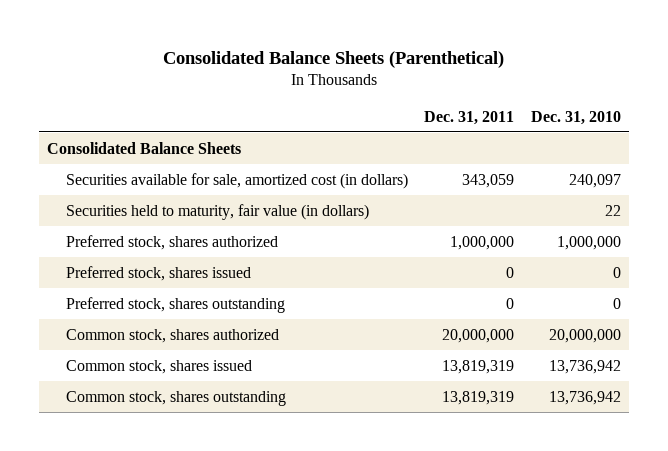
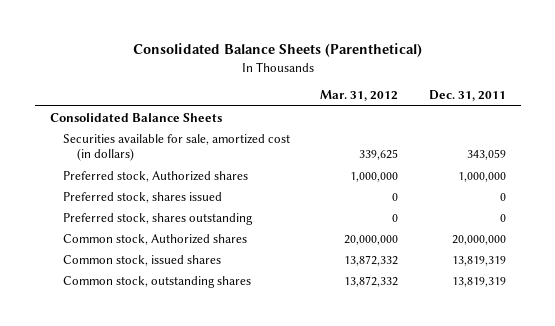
- | Dec. 31, 2011 | Dec. 31, 2010
+ | Mar. 31, 2012 | Dec. 31, 2011
- Securities held to maturity, fair value (in dollars) | | 22
- Preferred stock, shares authorized | 1,000,000 | 1,000,000
+ Preferred stock, Authorized shares | 1,000,000 | 1,000,000
- Common stock, shares authorized | 20,000,000 | 20,000,000
- Common stock, shares issued | 13,819,319 | 13,736,942
- Common stock, shares outstanding | 13,819,319 | 13,736,942
+ Common stock, Authorized shares | 20,000,000 | 20,000,000
+ Common stock, issued shares | 13,872,332 | 13,819,319
+ Common stock, outstanding shares | 13,872,332 | 13,819,319

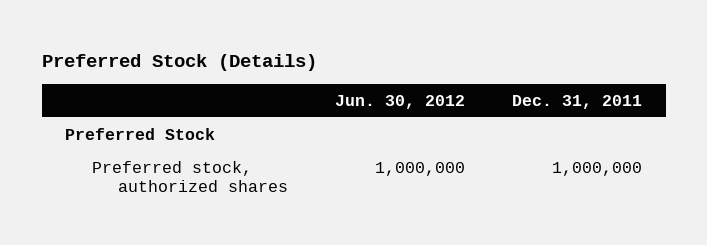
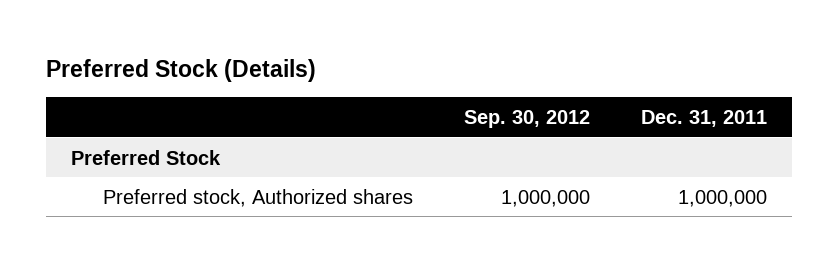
- | Jun. 30, 2012 | Dec. 31, 2011
+ | Sep. 30, 2012 | Dec. 31, 2011
- Preferred stock, authorized shares | 1,000,000 | 1,000,000
+ Preferred stock, Authorized shares | 1,000,000 | 1,000,000

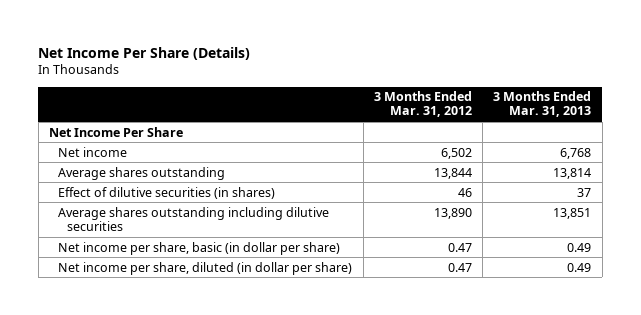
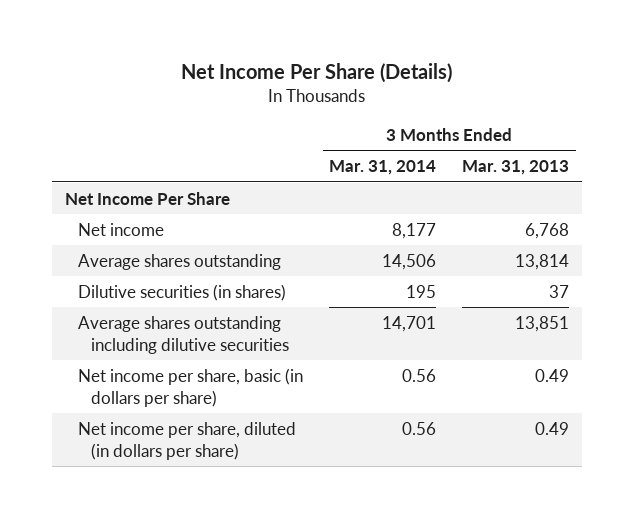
- | 3 Months Ended Mar. 31, 2012 | 3 Months Ended Mar. 31, 2013
+ | 3 Months Ended Mar. 31, 2014 | 3 Months Ended Mar. 31, 2013
- Effect of dilutive securities (in shares) | 46 | 37
+ Dilutive securities (in shares) | 195 | 37
- Net income per share, basic (in dollar per share) | 0.47 | 0.49
- Net income per share, diluted (in dollar per share) | 0.47 | 0.49
+ Net income per share, basic (in dollars per share) | 0.56 | 0.49
+ Net income per share, diluted (in dollars per share) | 0.56 | 0.49

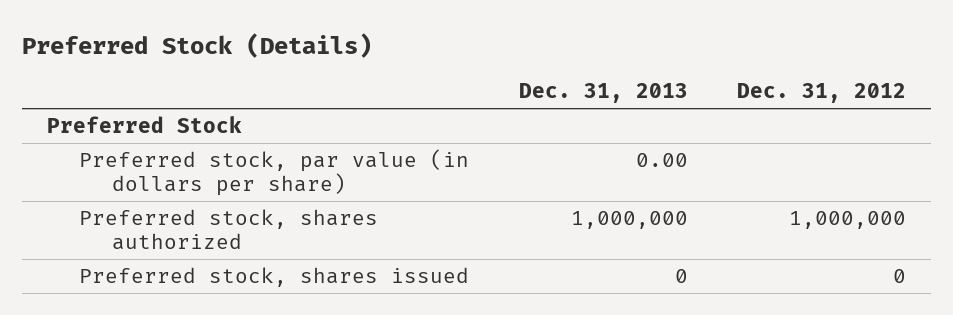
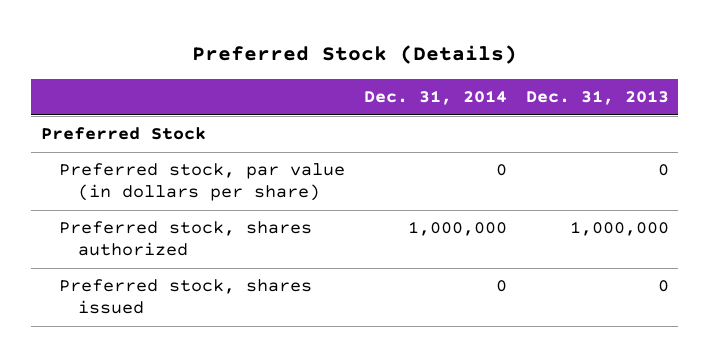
- | Dec. 31, 2013 | Dec. 31, 2012
+ | Dec. 31, 2014 | Dec. 31, 2013
- Preferred stock, par value (in dollars per share) | 0.00 |
+ Preferred stock, par value (in dollars per share) | 0 | 0

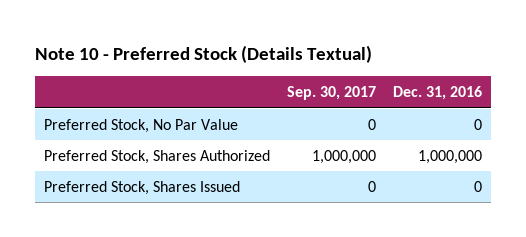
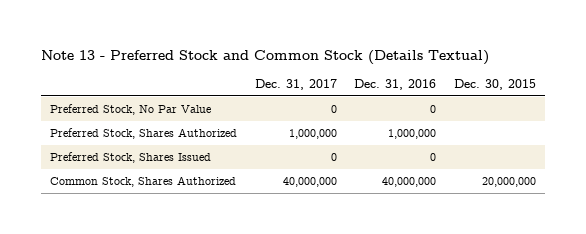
- Note 10 - Preferred Stock (Details Textual)
+ Note 13 - Preferred Stock and Common Stock (Details Textual)
- | Sep. 30, 2017 | Dec. 31, 2016
+ | Dec. 31, 2017 | Dec. 31, 2016 | Dec. 30, 2015
+ Common Stock, Shares Authorized | 40,000,000 | 40,000,000 | 20,000,000

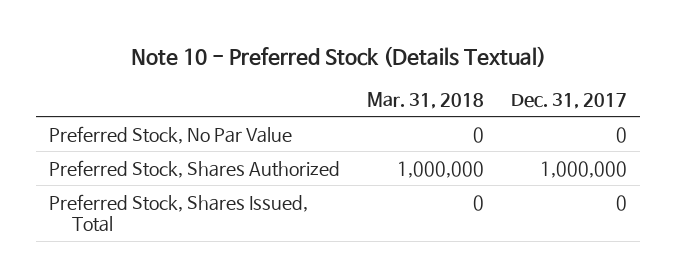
- Note 13 - Preferred Stock and Common Stock (Details Textual)
+ Note 10 - Preferred Stock (Details Textual)
- | Dec. 31, 2017 | Dec. 31, 2016 | Dec. 30, 2015
+ | Mar. 31, 2018 | Dec. 31, 2017
- Preferred Stock, Shares Issued | 0 | 0 |
- Common Stock, Shares Authorized | 40,000,000 | 40,000,000 | 20,000,000
+ Preferred Stock, Shares Issued, Total | 0 | 0

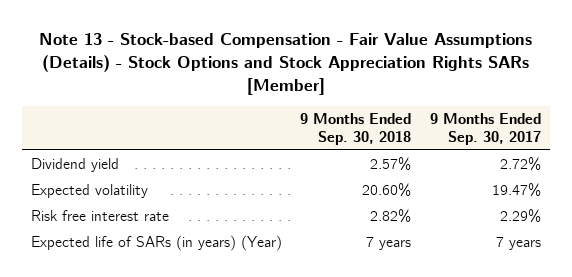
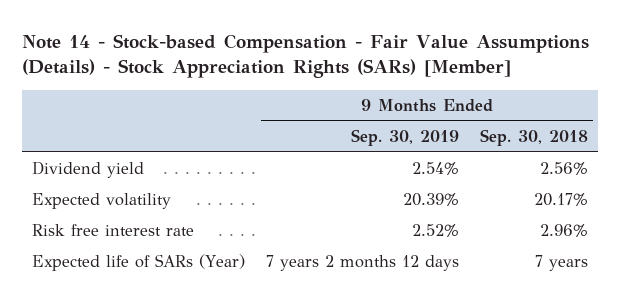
- Note 13 - Stock-based Compensation - Fair Value Assumptions (Details) - Stock Options and Stock Appreciation Rights SARs [Member]
+ Note 14 - Stock-based Compensation - Fair Value Assumptions (Details) - Stock Appreciation Rights (SARs) [Member]
- | 9 Months Ended Sep. 30, 2018 | 9 Months Ended Sep. 30, 2017
+ | 9 Months Ended Sep. 30, 2019 | 9 Months Ended Sep. 30, 2018
- Dividend yield | 2.57% | 2.72%
- Expected volatility | 20.60% | 19.47%
- Risk free interest rate | 2.82% | 2.29%
- Expected life of SARs (in years) (Year) | 7 years | 7 years
+ Dividend yield | 2.54% | 2.56%
+ Expected volatility | 20.39% | 20.17%
+ Risk free interest rate | 2.52% | 2.96%
+ Expected life of SARs (Year) | 7 years 2 months 12 days | 7 years

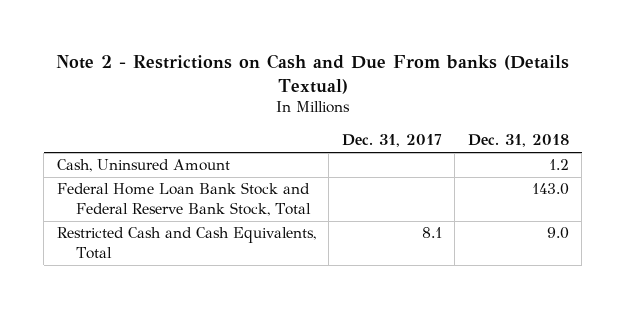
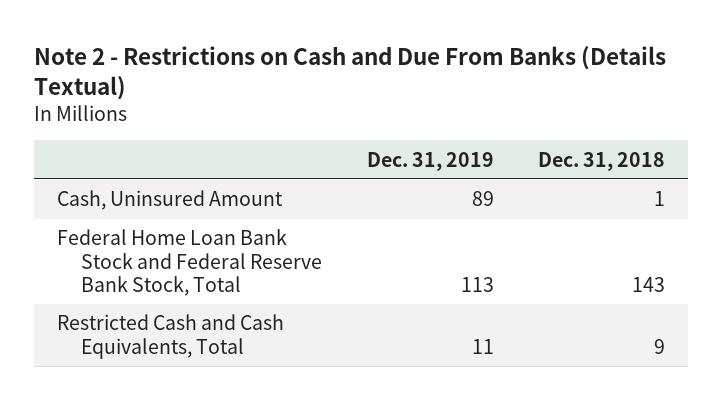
- Note 2 - Restrictions on Cash and Due From banks (Details Textual)
+ Note 2 - Restrictions on Cash and Due From Banks (Details Textual)
- | Dec. 31, 2017 | Dec. 31, 2018
+ | Dec. 31, 2019 | Dec. 31, 2018
- Cash, Uninsured Amount | | 1.2
- Federal Home Loan Bank Stock and Federal Reserve Bank Stock, Total | | 143.0
- Restricted Cash and Cash Equivalents, Total | 8.1 | 9.0
+ Cash, Uninsured Amount | 89 | 1
+ Federal Home Loan Bank Stock and Federal Reserve Bank Stock, Total | 113 | 143
+ Restricted Cash and Cash Equivalents, Total | 11 | 9

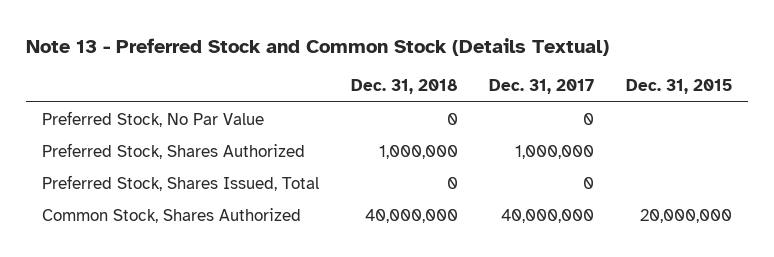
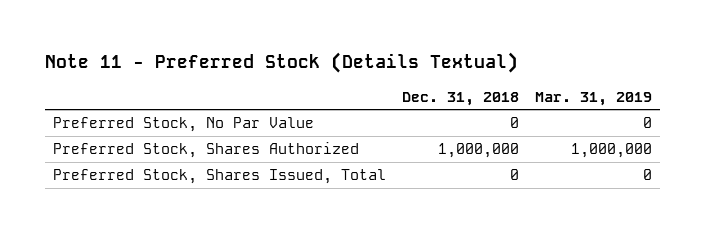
- Note 13 - Preferred Stock and Common Stock (Details Textual)
+ Note 11 - Preferred Stock (Details Textual)
- | Dec. 31, 2018 | Dec. 31, 2017 | Dec. 31, 2015
+ | Dec. 31, 2018 | Mar. 31, 2019
- Common Stock, Shares Authorized | 40,000,000 | 40,000,000 | 20,000,000

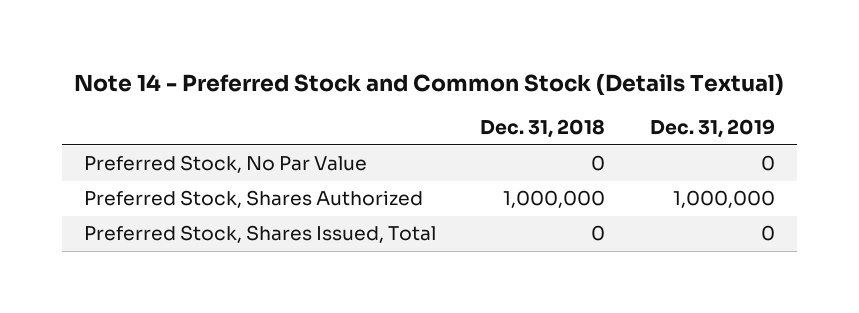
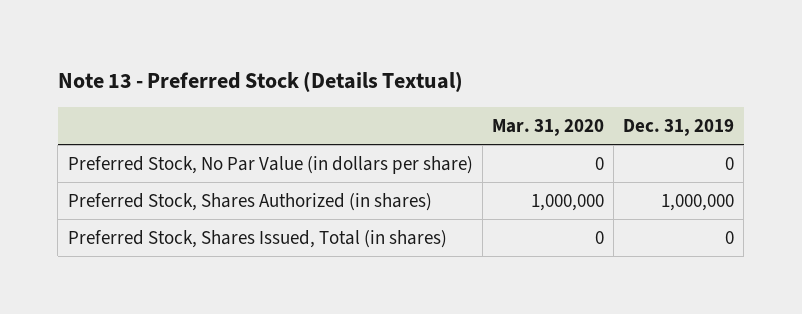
- Note 14 - Preferred Stock and Common Stock (Details Textual)
+ Note 13 - Preferred Stock (Details Textual)
- | Dec. 31, 2018 | Dec. 31, 2019
+ | Mar. 31, 2020 | Dec. 31, 2019
- Preferred Stock, No Par Value | 0 | 0
- Preferred Stock, Shares Authorized | 1,000,000 | 1,000,000
- Preferred Stock, Shares Issued, Total | 0 | 0
+ Preferred Stock, No Par Value (in dollars per share) | 0 | 0
+ Preferred Stock, Shares Authorized (in shares) | 1,000,000 | 1,000,000
+ Preferred Stock, Shares Issued, Total (in shares) | 0 | 0

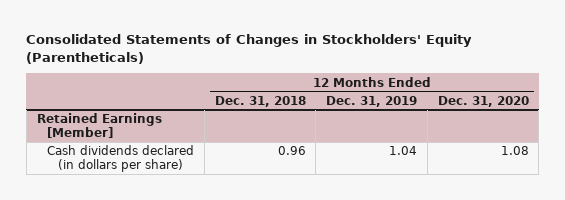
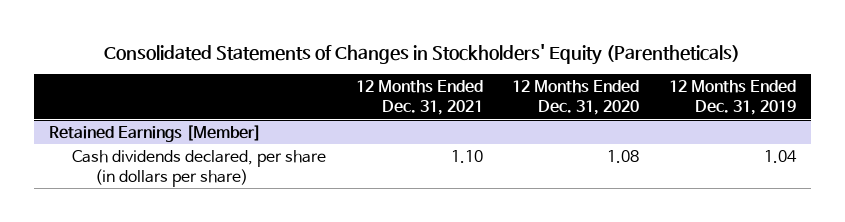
- | 12 Months Ended Dec. 31, 2018 | 12 Months Ended Dec. 31, 2019 | 12 Months Ended Dec. 31, 2020
+ | 12 Months Ended Dec. 31, 2021 | 12 Months Ended Dec. 31, 2020 | 12 Months Ended Dec. 31, 2019
@ Retained Earnings [Member]
- Cash dividends declared (in dollars per share) | 0.96 | 1.04 | 1.08
+ Cash dividends declared, per share (in dollars per share) | 1.10 | 1.08 | 1.04

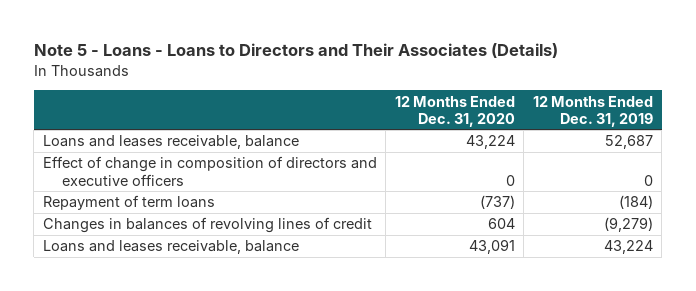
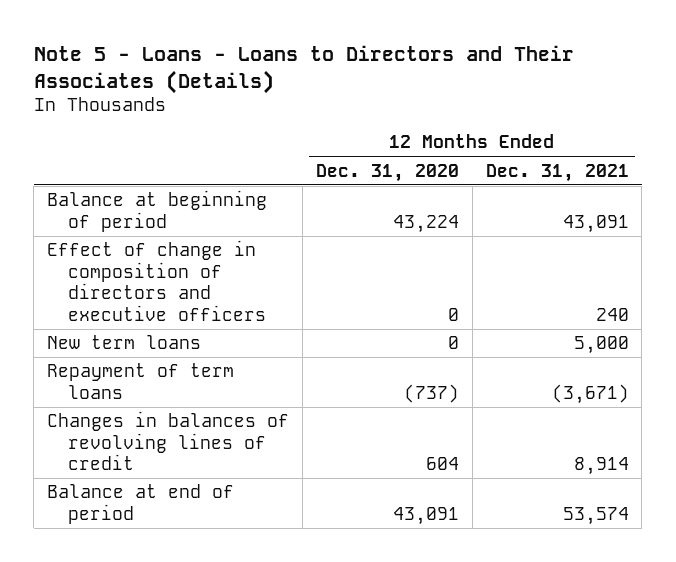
- | 12 Months Ended Dec. 31, 2020 | 12 Months Ended Dec. 31, 2019
+ | 12 Months Ended Dec. 31, 2020 | 12 Months Ended Dec. 31, 2021
- Loans and leases receivable, balance | 43,224 | 52,687
+ Balance at beginning of period | 43,224 | 43,091
+ New term loans | 0 | 5,000
- Loans and leases receivable, balance | 43,091 | 43,224
+ Balance at end of period | 43,091 | 53,574

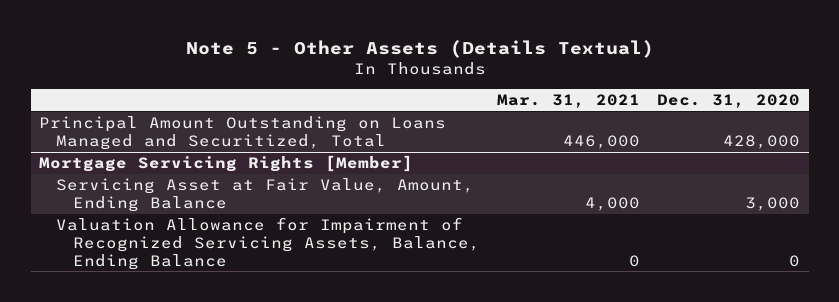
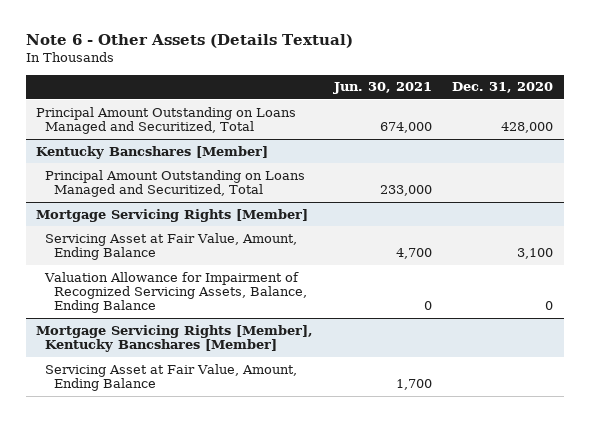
- Note 5 - Other Assets (Details Textual)
+ Note 6 - Other Assets (Details Textual)
- | Mar. 31, 2021 | Dec. 31, 2020
+ | Jun. 30, 2021 | Dec. 31, 2020
+ Kentucky Bancshares [Member]
+ Principal Amount Outstanding on Loans Managed and Securitized, Total | 233,000 |
@ Mortgage Servicing Rights [Member]
- Servicing Asset at Fair Value, Amount, Ending Balance | 4,000 | 3,000
+ Servicing Asset at Fair Value, Amount, Ending Balance | 4,700 | 3,100
+ Mortgage Servicing Rights [Member], Kentucky Bancshares [Member]
+ Servicing Asset at Fair Value, Amount, Ending Balance | 1,700 |

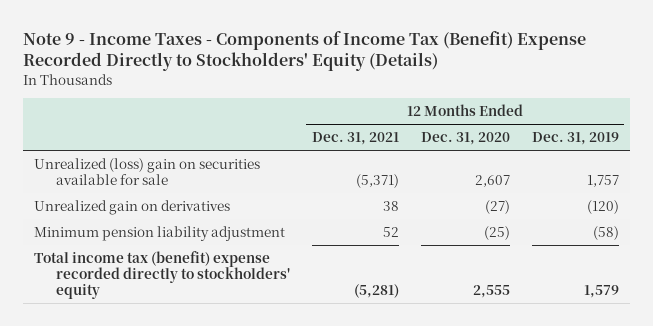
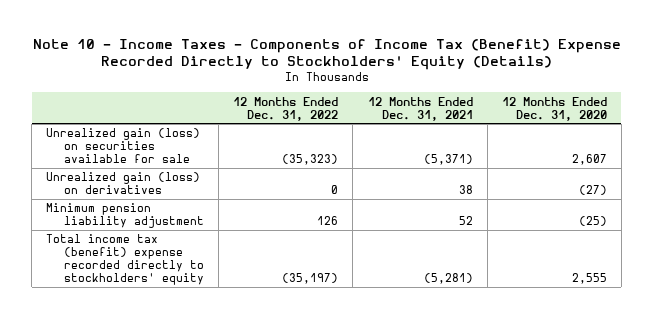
- Note 9 - Income Taxes - Components of Income Tax (Benefit) Expense Recorded Directly to Stockholders' Equity (Details)
+ Note 10 - Income Taxes - Components of Income Tax (Benefit) Expense Recorded Directly to Stockholders' Equity (Details)
- | 12 Months Ended Dec. 31, 2021 | 12 Months Ended Dec. 31, 2020 | 12 Months Ended Dec. 31, 2019
+ | 12 Months Ended Dec. 31, 2022 | 12 Months Ended Dec. 31, 2021 | 12 Months Ended Dec. 31, 2020
- Unrealized (loss) gain on securities available for sale | (5,371) | 2,607 | 1,757
- Unrealized gain on derivatives | 38 | (27) | (120)
+ Unrealized gain (loss) on securities available for sale | (35,323) | (5,371) | 2,607
+ Unrealized gain (loss) on derivatives | 0 | 38 | (27)

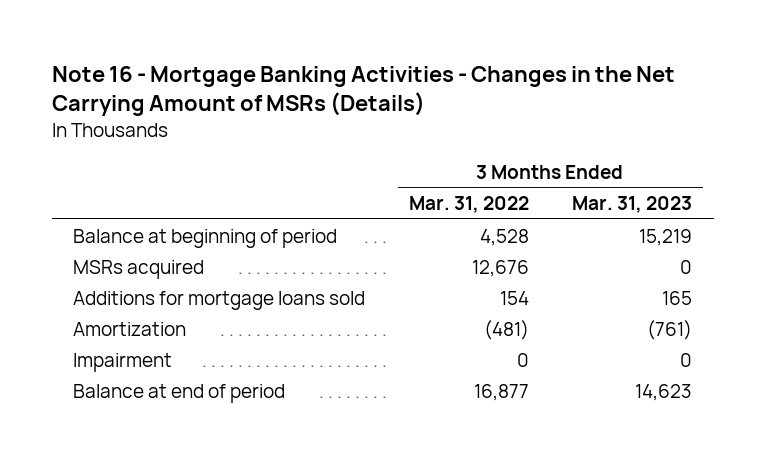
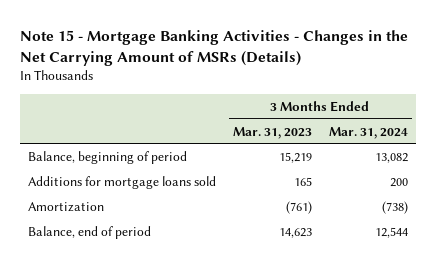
- Note 16 - Mortgage Banking Activities - Changes in the Net Carrying Amount of MSRs (Details)
+ Note 15 - Mortgage Banking Activities - Changes in the Net Carrying Amount of MSRs (Details)
- | 3 Months Ended Mar. 31, 2022 | 3 Months Ended Mar. 31, 2023
+ | 3 Months Ended Mar. 31, 2023 | 3 Months Ended Mar. 31, 2024
- Balance at beginning of period | 4,528 | 15,219
- MSRs acquired | 12,676 | 0
+ Balance, beginning of period | 15,219 | 13,082
- Impairment | 0 | 0
- Balance at end of period | 16,877 | 14,623
+ Balance, end of period | 14,623 | 12,544

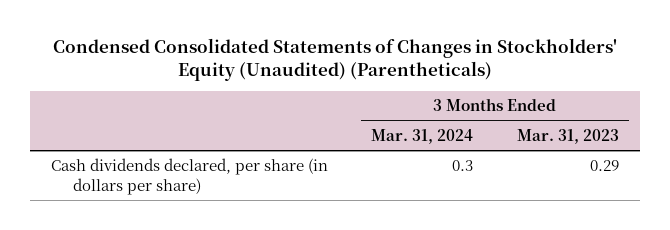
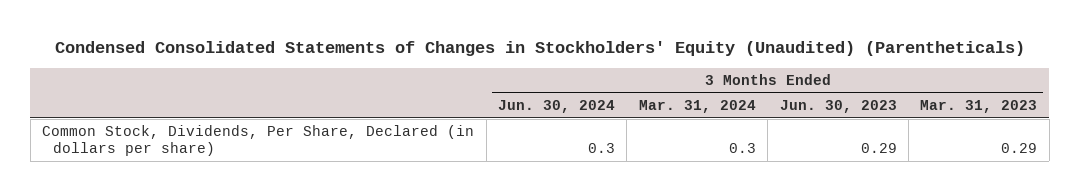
- | 3 Months Ended Mar. 31, 2024 | 3 Months Ended Mar. 31, 2023
+ | 3 Months Ended Jun. 30, 2024 | 3 Months Ended Mar. 31, 2024 | 3 Months Ended Jun. 30, 2023 | 3 Months Ended Mar. 31, 2023
- Cash dividends declared, per share (in dollars per share) | 0.3 | 0.29
+ Common Stock, Dividends, Per Share, Declared (in dollars per share) | 0.3 | 0.3 | 0.29 | 0.29

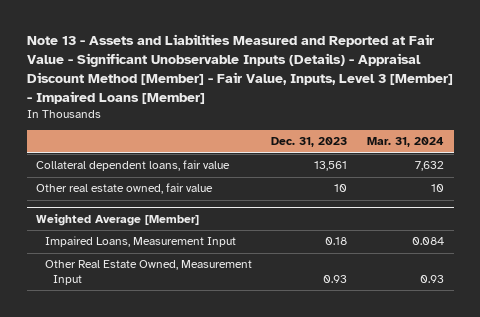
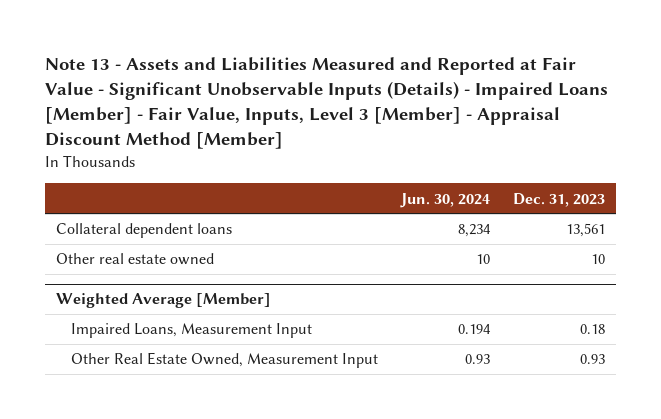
- Note 13 - Assets and Liabilities Measured and Reported at Fair Value - Significant Unobservable Inputs (Details) - Appraisal Discount Method [Member] - Fair Value, Inputs, Level 3 [Member] - Impaired Loans [Member]
+ Note 13 - Assets and Liabilities Measured and Reported at Fair Value - Significant Unobservable Inputs (Details) - Impaired Loans [Member] - Fair Value, Inputs, Level 3 [Member] - Appraisal Discount Method [Member]
- | Dec. 31, 2023 | Mar. 31, 2024
+ | Jun. 30, 2024 | Dec. 31, 2023
- Collateral dependent loans, fair value | 13,561 | 7,632
- Other real estate owned, fair value | 10 | 10
+ Collateral dependent loans | 8,234 | 13,561
+ Other real estate owned | 10 | 10

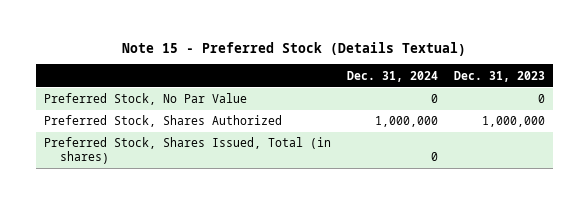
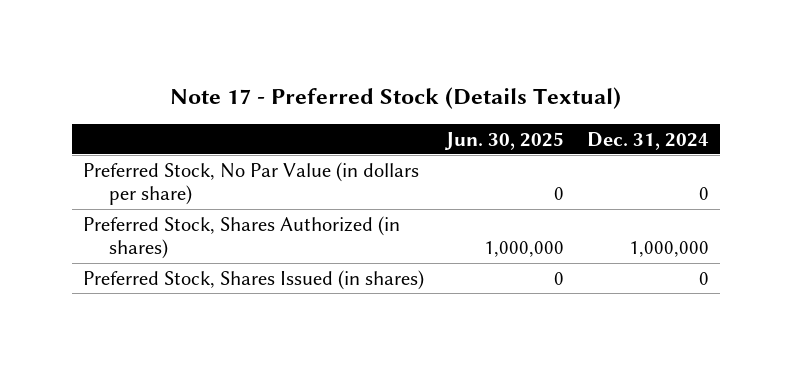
- Note 15 - Preferred Stock (Details Textual)
+ Note 17 - Preferred Stock (Details Textual)
- | Dec. 31, 2024 | Dec. 31, 2023
+ | Jun. 30, 2025 | Dec. 31, 2024
- Preferred Stock, No Par Value | 0 | 0
- Preferred Stock, Shares Authorized | 1,000,000 | 1,000,000
- Preferred Stock, Shares Issued, Total (in shares) | 0 |
+ Preferred Stock, No Par Value (in dollars per share) | 0 | 0
+ Preferred Stock, Shares Authorized (in shares) | 1,000,000 | 1,000,000
+ Preferred Stock, Shares Issued (in shares) | 0 | 0

